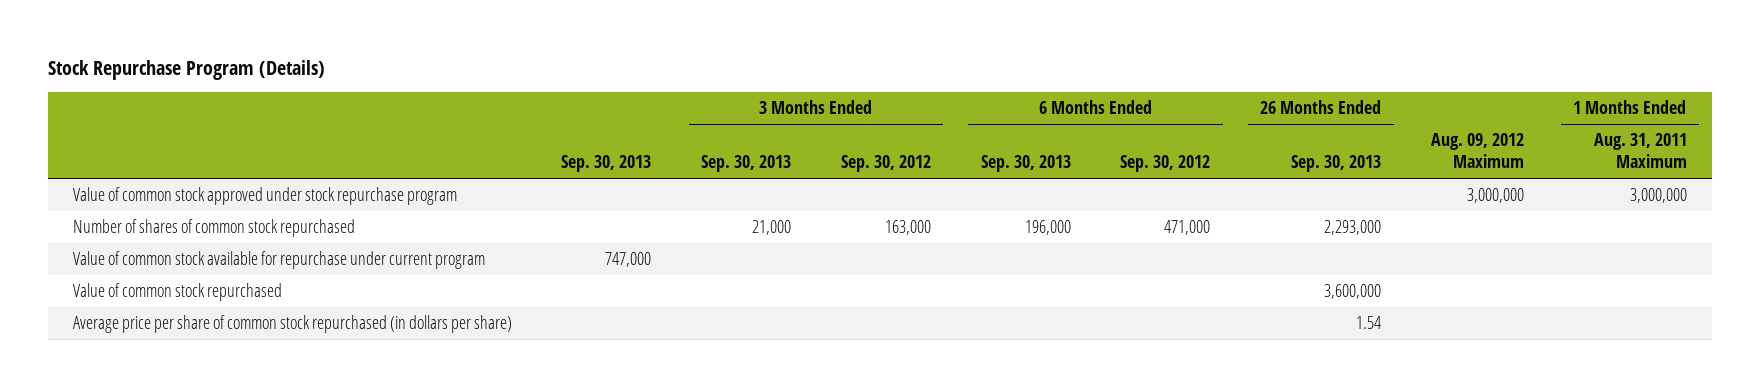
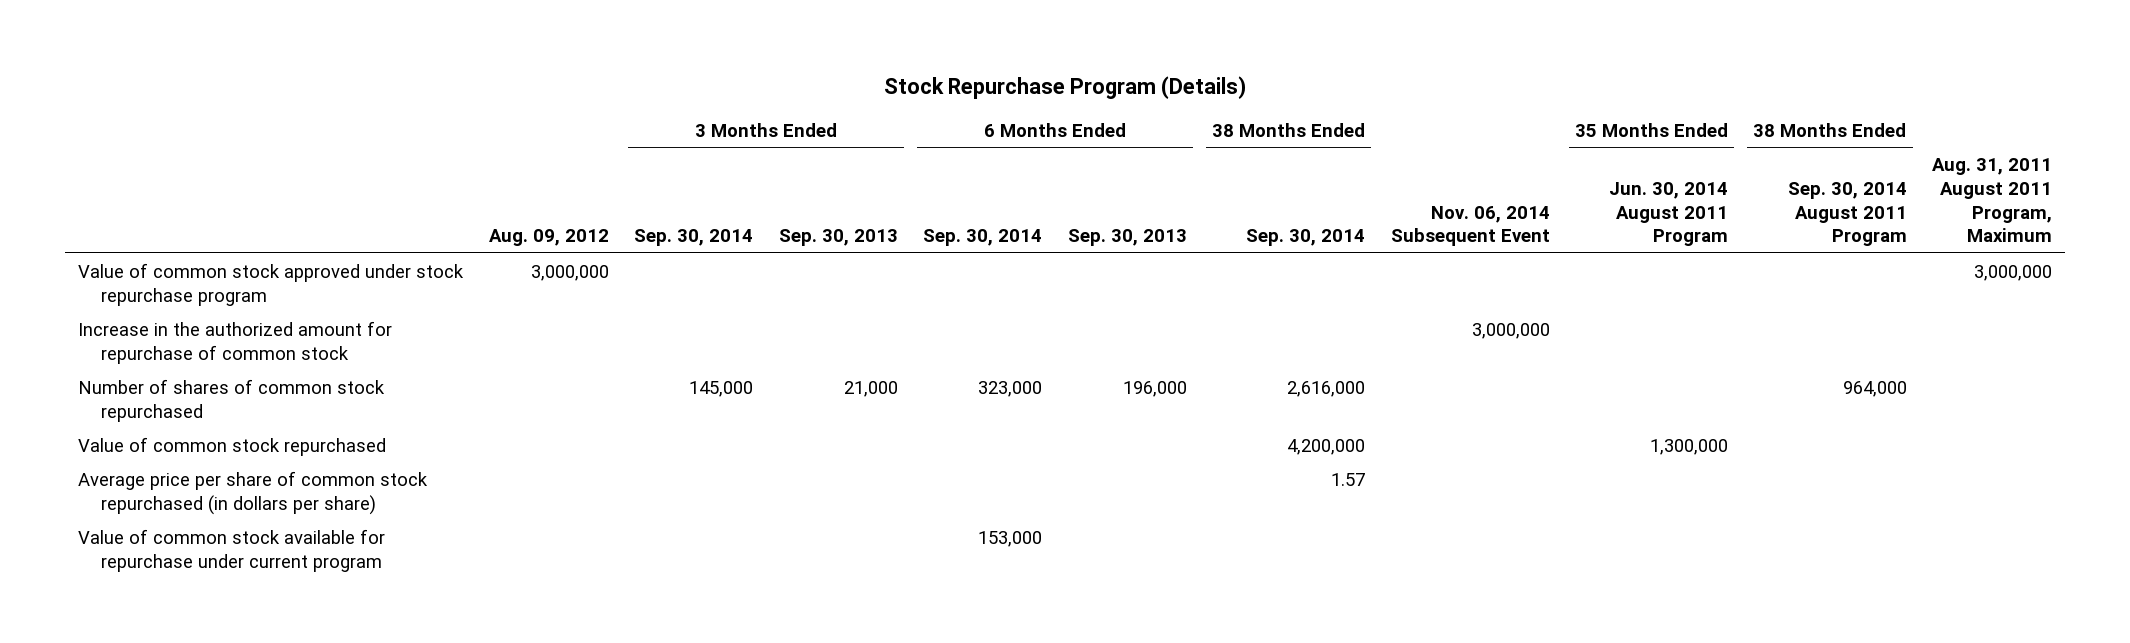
- | Sep. 30, 2013 | 3 Months Ended Sep. 30, 2013 | 3 Months Ended Sep. 30, 2012 | 6 Months Ended Sep. 30, 2013 | 6 Months Ended Sep. 30, 2012 | 26 Months Ended Sep. 30, 2013 | Aug. 09, 2012 Maximum | 1 Months Ended Aug. 31, 2011 Maximum
+ | Aug. 09, 2012 | 3 Months Ended Sep. 30, 2014 | 3 Months Ended Sep. 30, 2013 | 6 Months Ended Sep. 30, 2014 | 6 Months Ended Sep. 30, 2013 | 38 Months Ended Sep. 30, 2014 | Nov. 06, 2014 Subsequent Event | 35 Months Ended Jun. 30, 2014 August 2011 Program | 38 Months Ended Sep. 30, 2014 August 2011 Program | Aug. 31, 2011 August 2011 Program, Maximum
+ Increase in the authorized amount for repurchase of common stock | | | | | | | 3,000,000 | | |
moved down: Value of common stock available for repurchase under current program | | | | 153,000 | | | | | |

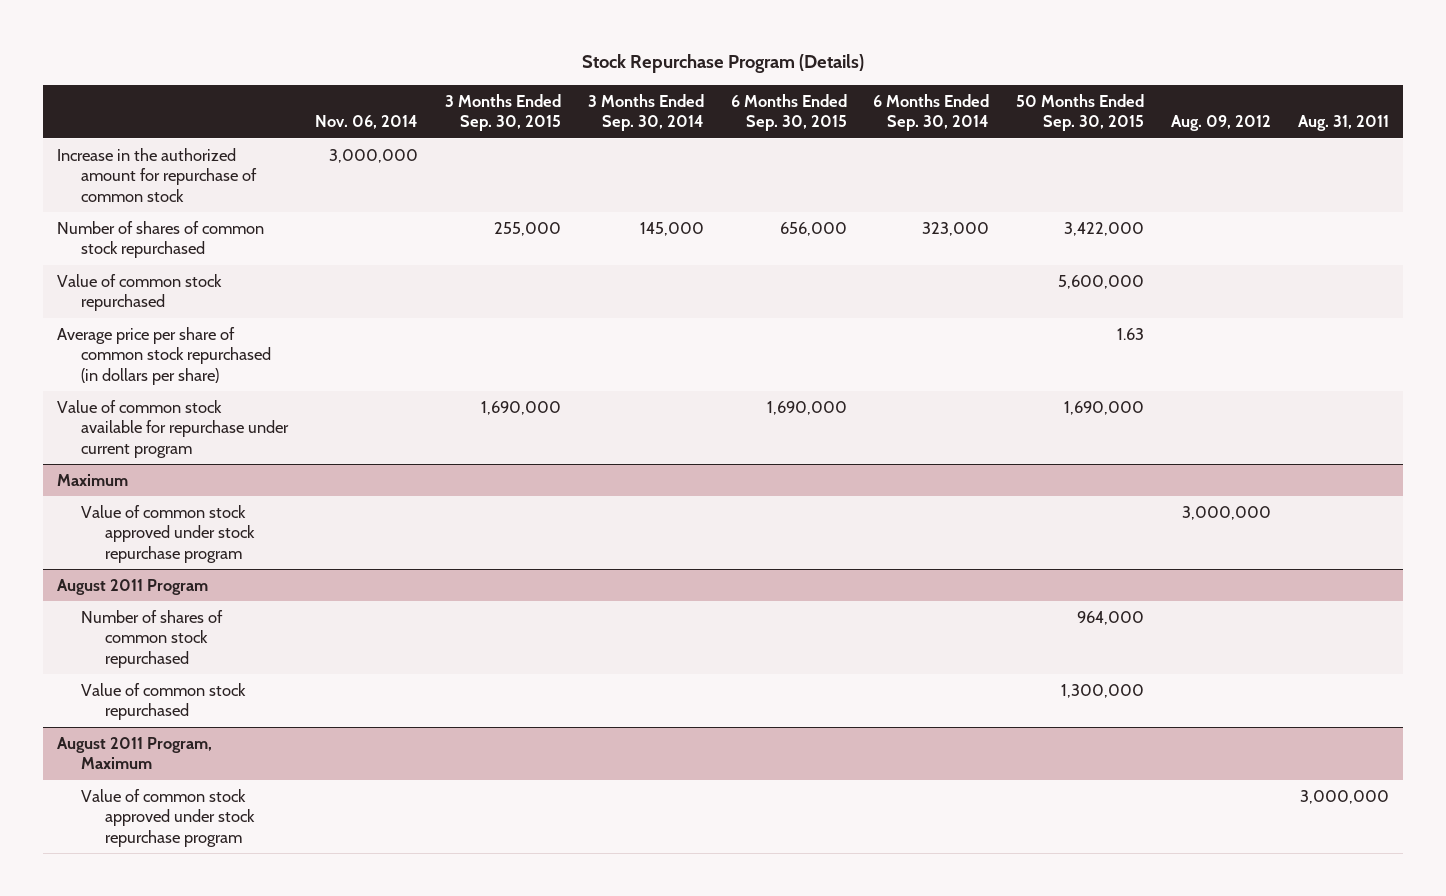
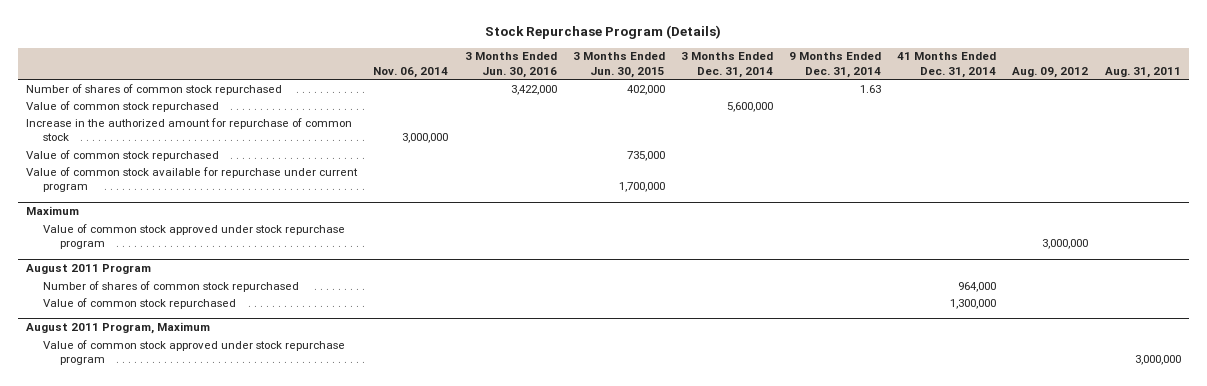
- | Nov. 06, 2014 | 3 Months Ended Sep. 30, 2015 | 3 Months Ended Sep. 30, 2014 | 6 Months Ended Sep. 30, 2015 | 6 Months Ended Sep. 30, 2014 | 50 Months Ended Sep. 30, 2015 | Aug. 09, 2012 | Aug. 31, 2011
+ | Nov. 06, 2014 | 3 Months Ended Jun. 30, 2016 | 3 Months Ended Jun. 30, 2015 | 3 Months Ended Dec. 31, 2014 | 9 Months Ended Dec. 31, 2014 | 41 Months Ended Dec. 31, 2014 | Aug. 09, 2012 | Aug. 31, 2011
- Average price per share of common stock repurchased (in dollars per share) | | | | | | 1.63 | |
moved down: Increase in the authorized amount for repurchase of common stock | 3,000,000 | | | | | | |
+ Value of common stock repurchased | | | 735,000 | | | | |

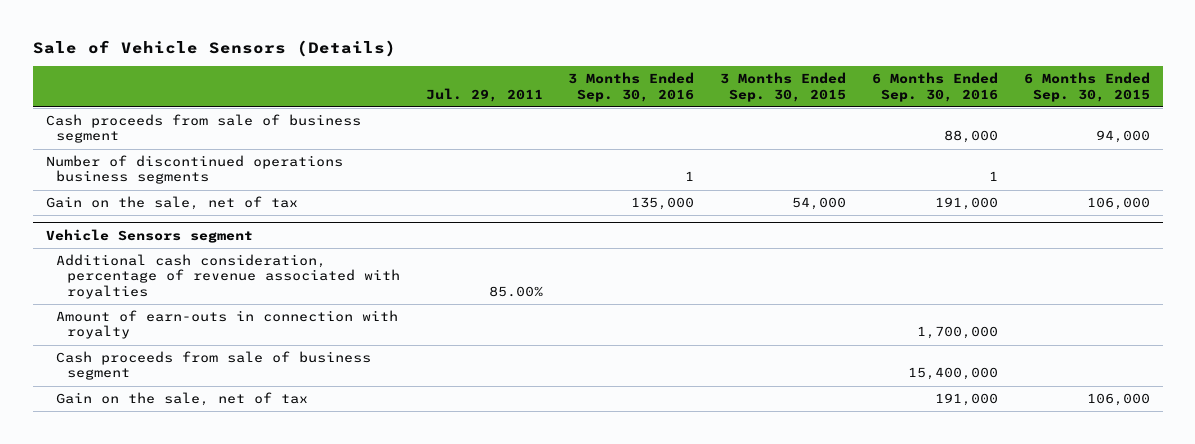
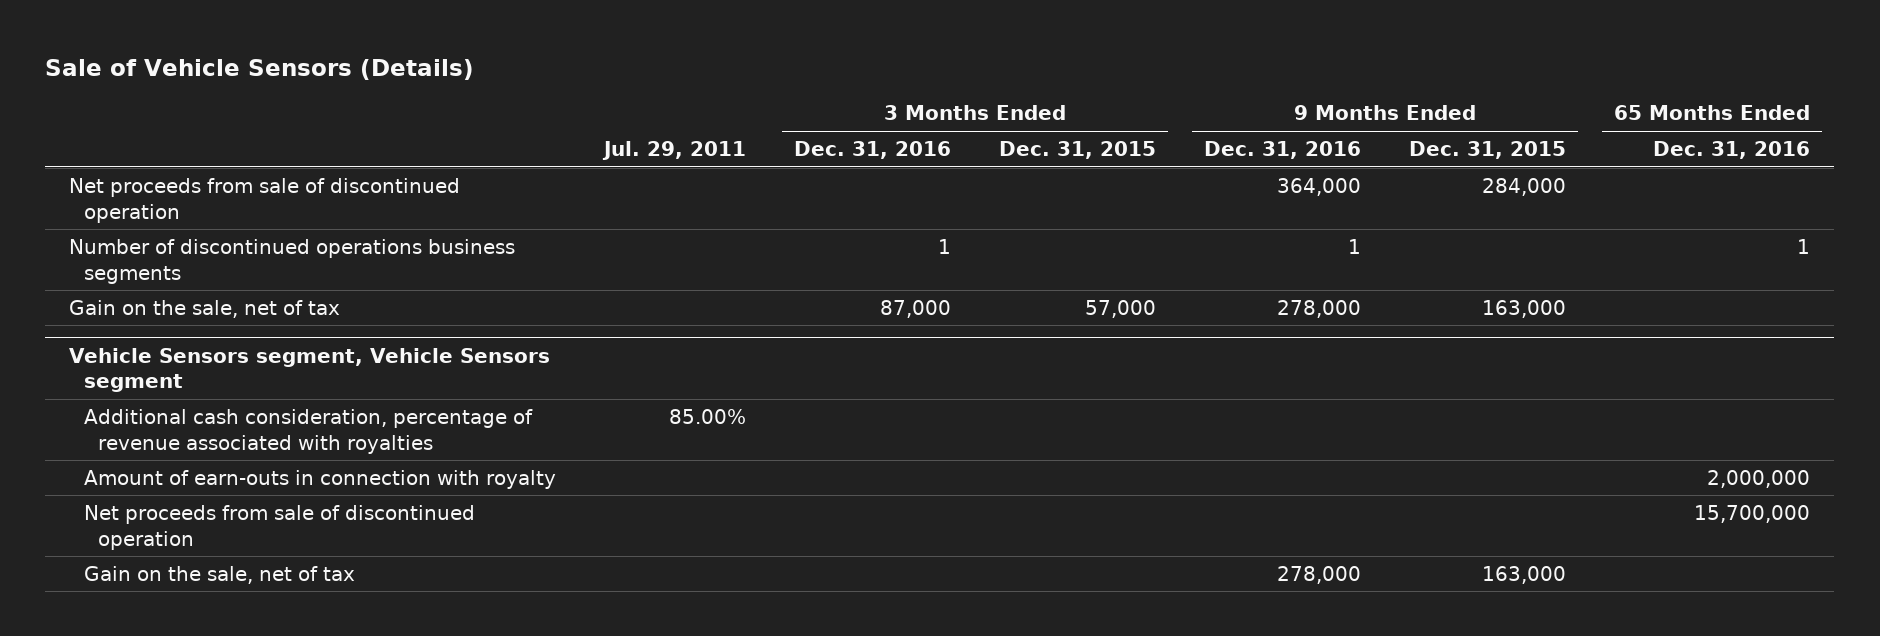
- | Jul. 29, 2011 | 3 Months Ended Sep. 30, 2016 | 3 Months Ended Sep. 30, 2015 | 6 Months Ended Sep. 30, 2016 | 6 Months Ended Sep. 30, 2015
+ | Jul. 29, 2011 | 3 Months Ended Dec. 31, 2016 | 3 Months Ended Dec. 31, 2015 | 9 Months Ended Dec. 31, 2016 | 9 Months Ended Dec. 31, 2015 | 65 Months Ended Dec. 31, 2016
- Cash proceeds from sale of business segment | | | | 88,000 | 94,000
+ Net proceeds from sale of discontinued operation | | | | 364,000 | 284,000 |
- Vehicle Sensors segment
+ Vehicle Sensors segment, Vehicle Sensors segment
- Cash proceeds from sale of business segment | | | | 15,400,000 |
+ Net proceeds from sale of discontinued operation | | | | | | 15,700,000

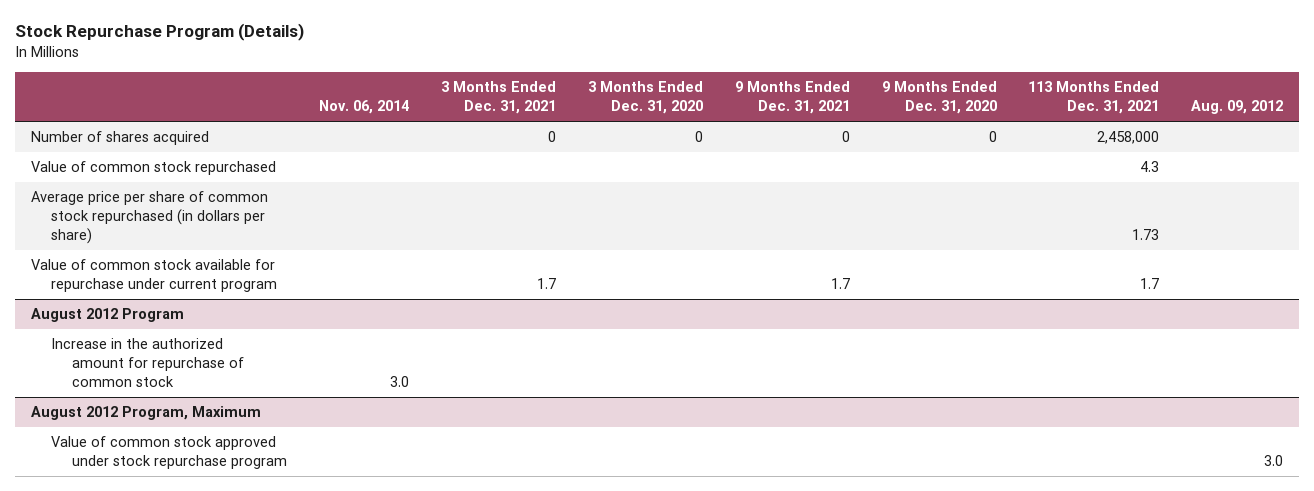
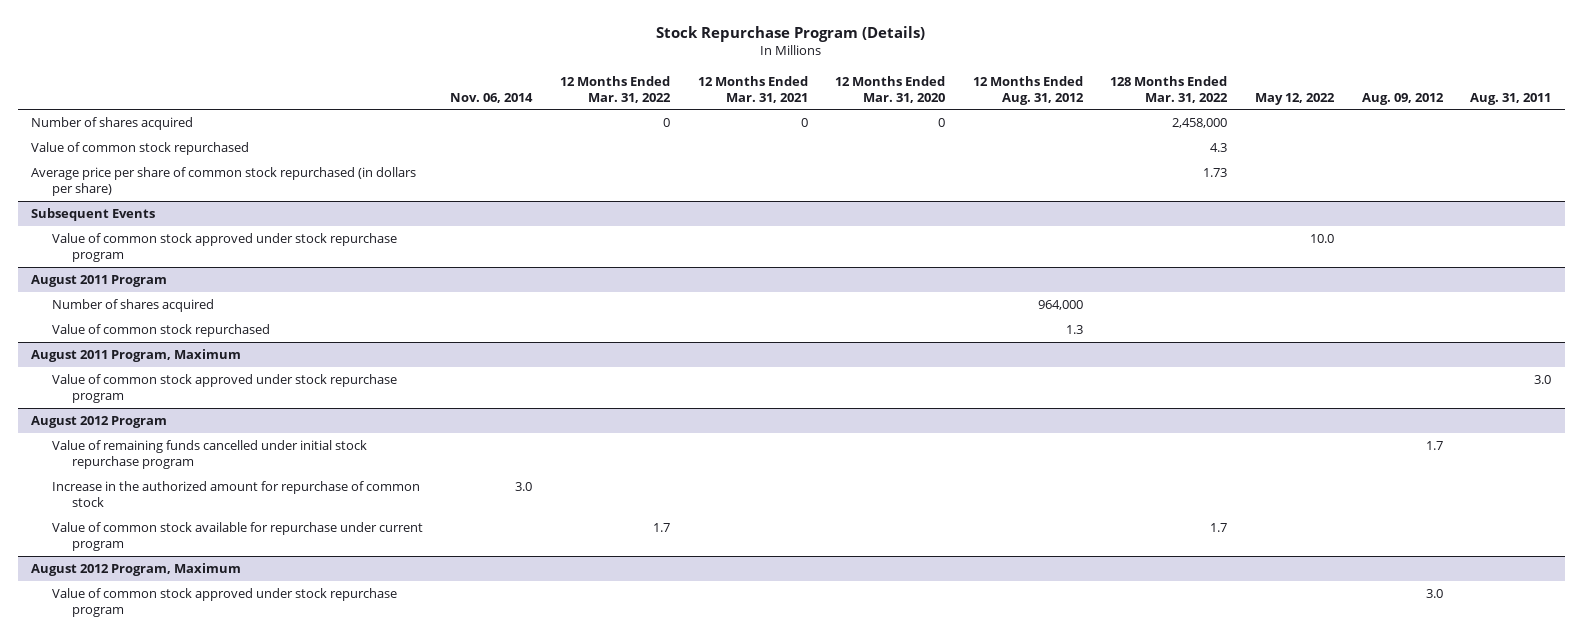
- | Nov. 06, 2014 | 3 Months Ended Dec. 31, 2021 | 3 Months Ended Dec. 31, 2020 | 9 Months Ended Dec. 31, 2021 | 9 Months Ended Dec. 31, 2020 | 113 Months Ended Dec. 31, 2021 | Aug. 09, 2012
+ | Nov. 06, 2014 | 12 Months Ended Mar. 31, 2022 | 12 Months Ended Mar. 31, 2021 | 12 Months Ended Mar. 31, 2020 | 12 Months Ended Aug. 31, 2012 | 128 Months Ended Mar. 31, 2022 | May 12, 2022 | Aug. 09, 2012 | Aug. 31, 2011
- Value of common stock available for repurchase under current program | | 1.7 | | 1.7 | | 1.7 |
+ Subsequent Events
+ Value of common stock approved under stock repurchase program | | | | | | | 10.0 | |
+ August 2011 Program
+ Number of shares acquired | | | | | 964,000 | | | |
+ Value of common stock repurchased | | | | | 1.3 | | | |
+ August 2011 Program, Maximum
+ Value of common stock approved under stock repurchase program | | | | | | | | | 3.0
@ August 2012 Program
+ Value of remaining funds cancelled under initial stock repurchase program | | | | | | | | 1.7 |
+ Value of common stock available for repurchase under current program | | 1.7 | | | | 1.7 | | |

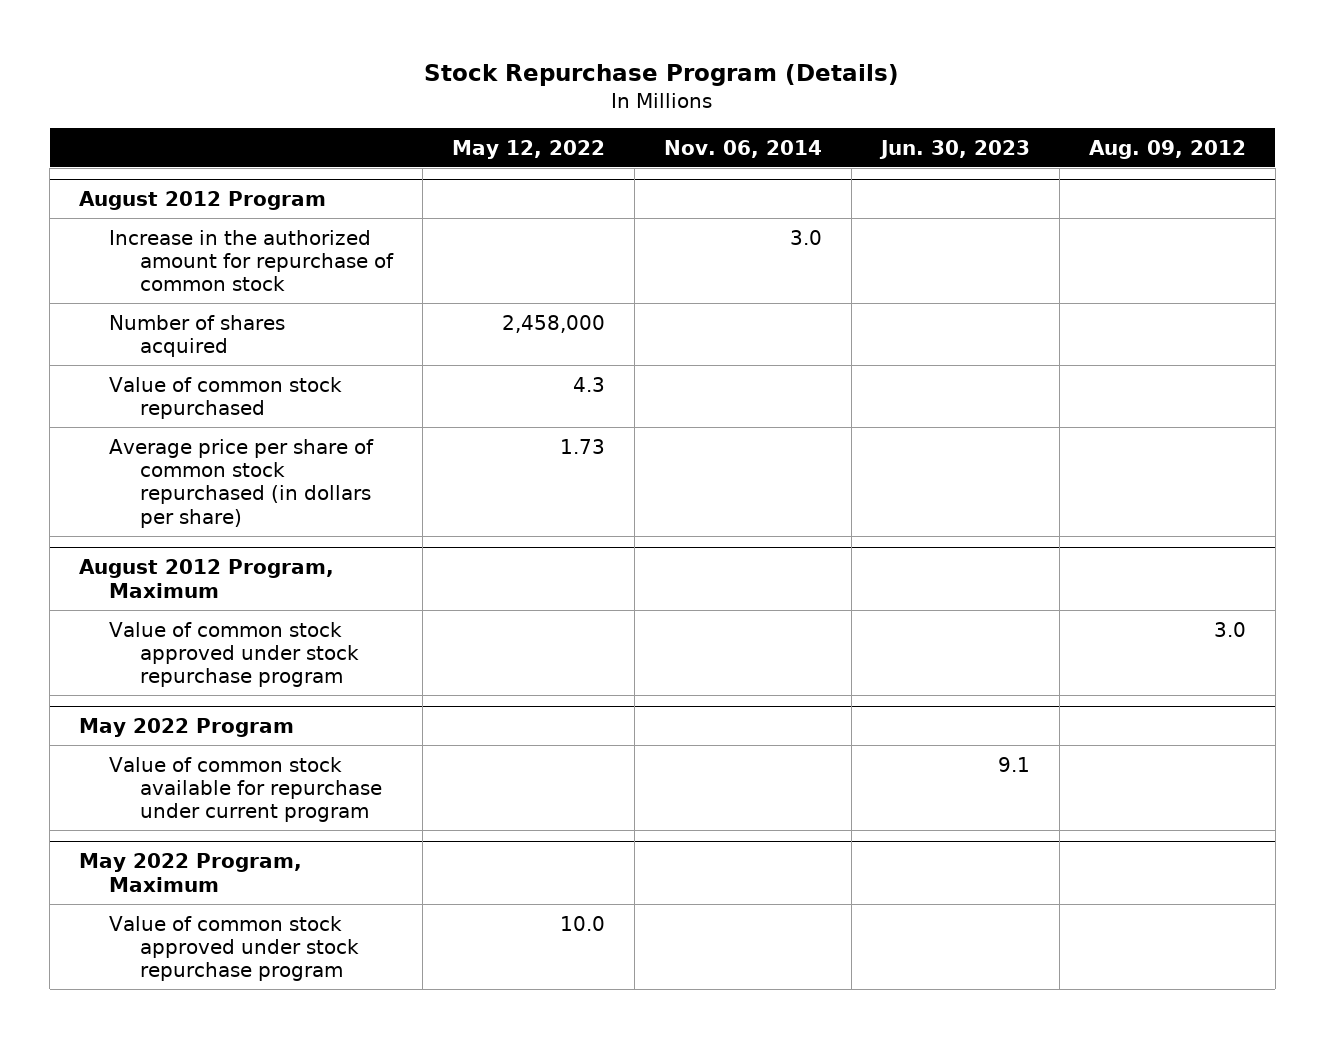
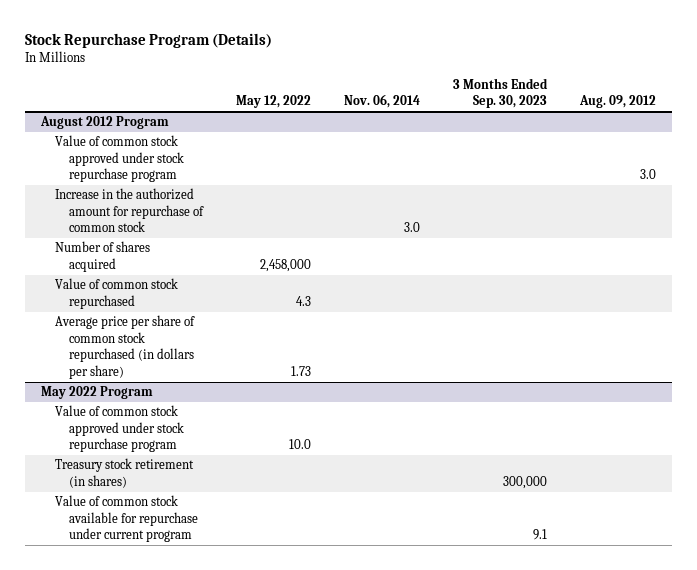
- | May 12, 2022 | Nov. 06, 2014 | Jun. 30, 2023 | Aug. 09, 2012
+ | May 12, 2022 | Nov. 06, 2014 | 3 Months Ended Sep. 30, 2023 | Aug. 09, 2012
@ August 2012 Program
+ Value of common stock approved under stock repurchase program | | | | 3.0
- August 2012 Program, Maximum
- Value of common stock approved under stock repurchase program | | | | 3.0
@ May 2022 Program
+ Value of common stock approved under stock repurchase program | 10.0 | | |
+ Treasury stock retirement (in shares) | | | 300,000 |
- May 2022 Program, Maximum
- Value of common stock approved under stock repurchase program | 10.0 | | |

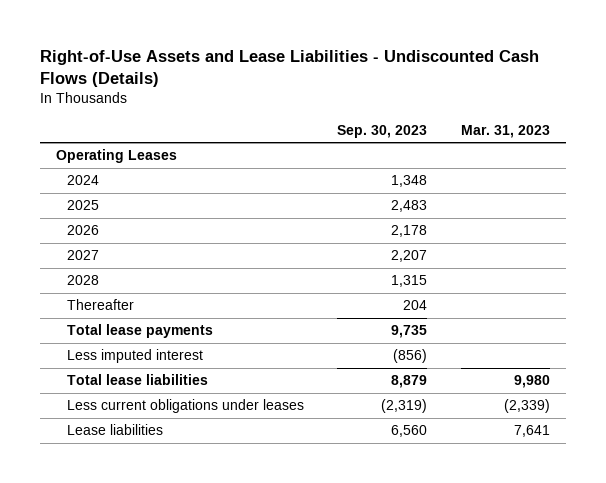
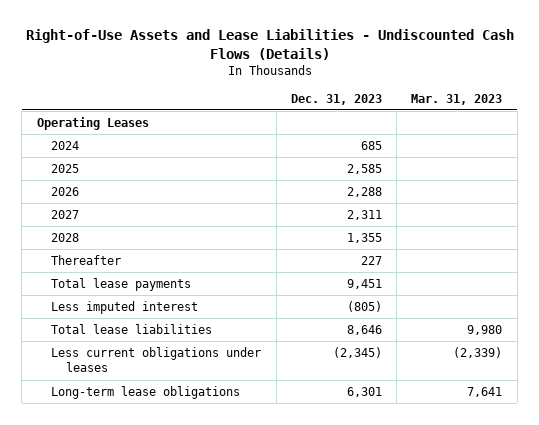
- | Sep. 30, 2023 | Mar. 31, 2023
+ | Dec. 31, 2023 | Mar. 31, 2023
- Lease liabilities | 6,560 | 7,641
+ Long-term lease obligations | 6,301 | 7,641

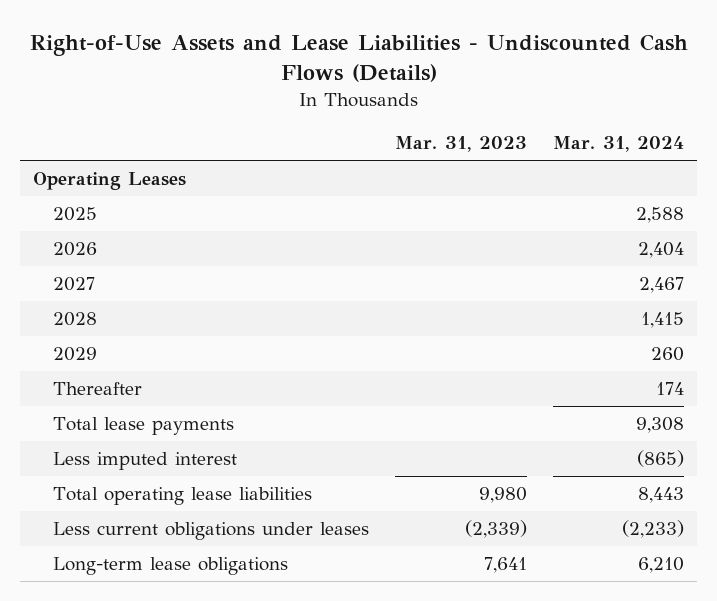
- | Dec. 31, 2023 | Mar. 31, 2023
+ | Mar. 31, 2023 | Mar. 31, 2024
- 2024 | 685 |
+ 2029 | | 260
- Total lease liabilities | 8,646 | 9,980
+ Total operating lease liabilities | 9,980 | 8,443

